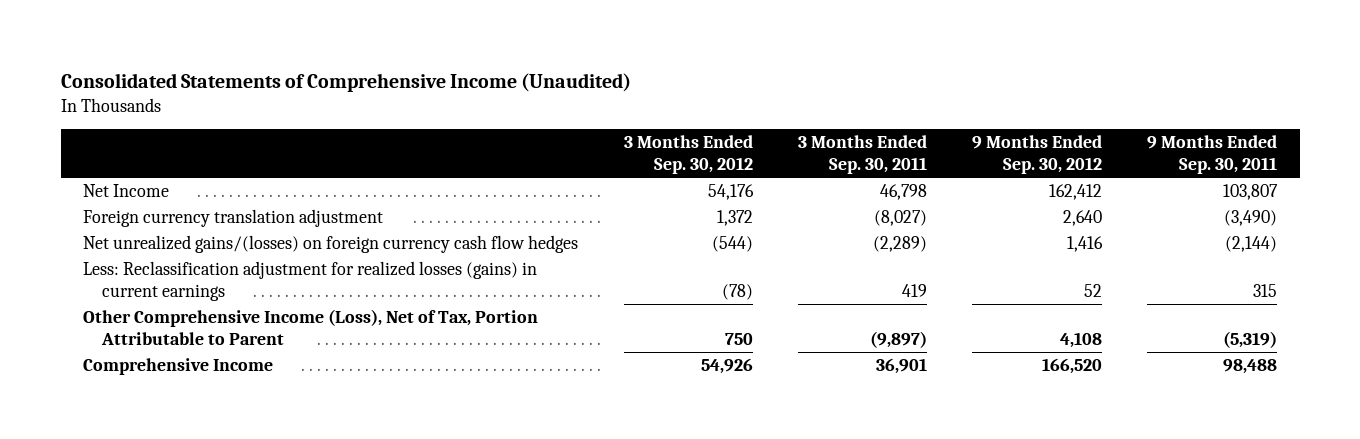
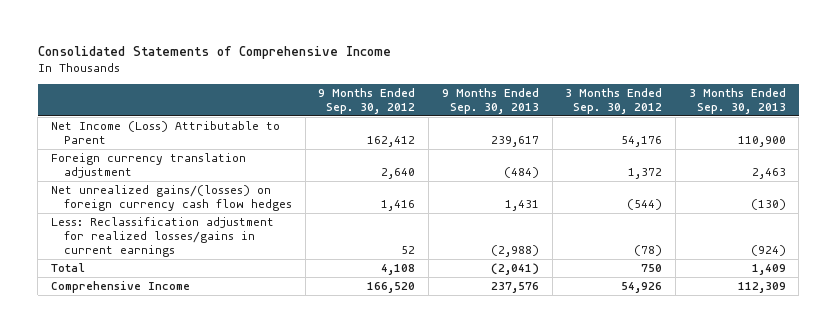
- Consolidated Statements of Comprehensive Income (Unaudited)
+ Consolidated Statements of Comprehensive Income
- | 3 Months Ended Sep. 30, 2012 | 3 Months Ended Sep. 30, 2011 | 9 Months Ended Sep. 30, 2012 | 9 Months Ended Sep. 30, 2011
+ | 9 Months Ended Sep. 30, 2012 | 9 Months Ended Sep. 30, 2013 | 3 Months Ended Sep. 30, 2012 | 3 Months Ended Sep. 30, 2013
- Net Income | 54,176 | 46,798 | 162,412 | 103,807
+ Net Income (Loss) Attributable to Parent | 162,412 | 239,617 | 54,176 | 110,900
- Less: Reclassification adjustment for realized losses (gains) in current earnings | (78) | 419 | 52 | 315
- Other Comprehensive Income (Loss), Net of Tax, Portion Attributable to Parent | 750 | (9,897) | 4,108 | (5,319)
+ Less: Reclassification adjustment for realized losses/gains in current earnings | 52 | (2,988) | (78) | (924)
+ Total | 4,108 | (2,041) | 750 | 1,409

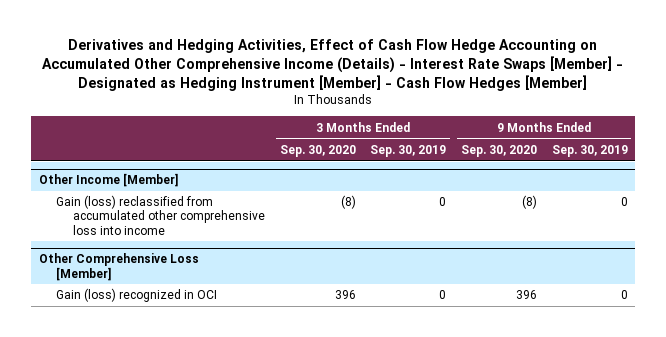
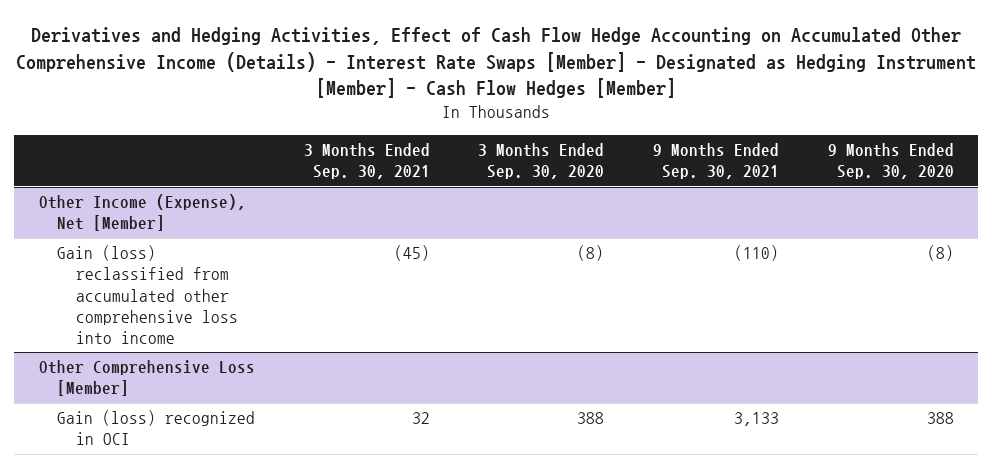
- | 3 Months Ended Sep. 30, 2020 | 3 Months Ended Sep. 30, 2019 | 9 Months Ended Sep. 30, 2020 | 9 Months Ended Sep. 30, 2019
+ | 3 Months Ended Sep. 30, 2021 | 3 Months Ended Sep. 30, 2020 | 9 Months Ended Sep. 30, 2021 | 9 Months Ended Sep. 30, 2020
- Other Income [Member]
+ Other Income (Expense), Net [Member]
@ Other Comprehensive Loss [Member]
- Gain (loss) recognized in OCI | 396 | 0 | 396 | 0
+ Gain (loss) recognized in OCI | 32 | 388 | 3,133 | 388

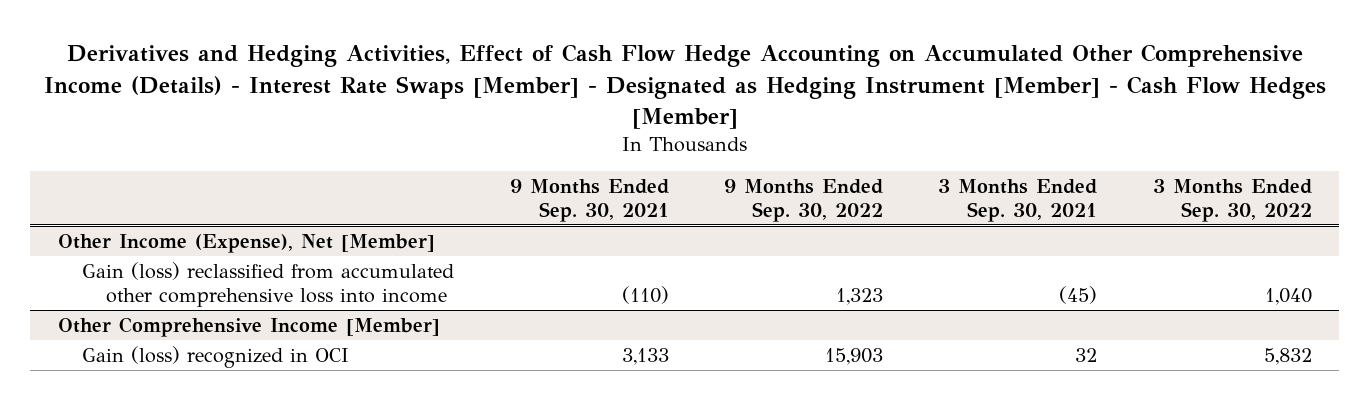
- | 3 Months Ended Sep. 30, 2021 | 3 Months Ended Sep. 30, 2020 | 9 Months Ended Sep. 30, 2021 | 9 Months Ended Sep. 30, 2020
+ | 9 Months Ended Sep. 30, 2021 | 9 Months Ended Sep. 30, 2022 | 3 Months Ended Sep. 30, 2021 | 3 Months Ended Sep. 30, 2022
- Other Comprehensive Loss [Member]
+ Other Comprehensive Income [Member]

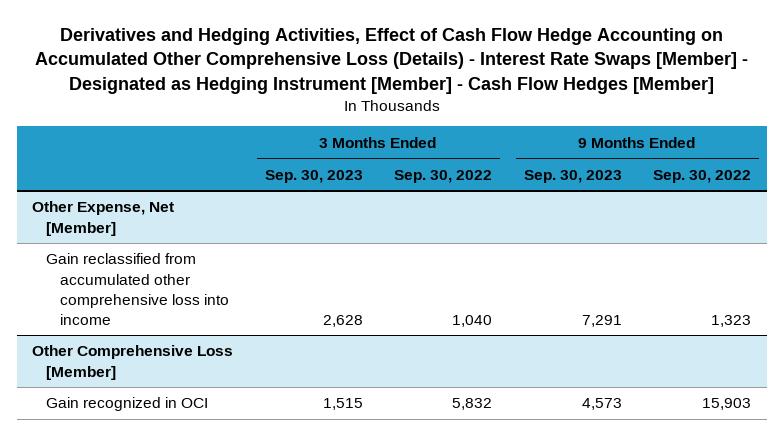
- Derivatives and Hedging Activities, Effect of Cash Flow Hedge Accounting on Accumulated Other Comprehensive Income (Details) - Interest Rate Swaps [Member] - Designated as Hedging Instrument [Member] - Cash Flow Hedges [Member]
+ Derivatives and Hedging Activities, Effect of Cash Flow Hedge Accounting on Accumulated Other Comprehensive Loss (Details) - Interest Rate Swaps [Member] - Designated as Hedging Instrument [Member] - Cash Flow Hedges [Member]
- | 9 Months Ended Sep. 30, 2021 | 9 Months Ended Sep. 30, 2022 | 3 Months Ended Sep. 30, 2021 | 3 Months Ended Sep. 30, 2022
+ | 3 Months Ended Sep. 30, 2023 | 3 Months Ended Sep. 30, 2022 | 9 Months Ended Sep. 30, 2023 | 9 Months Ended Sep. 30, 2022
- Other Income (Expense), Net [Member]
- Gain (loss) reclassified from accumulated other comprehensive loss into income | (110) | 1,323 | (45) | 1,040
- Other Comprehensive Income [Member]
- Gain (loss) recognized in OCI | 3,133 | 15,903 | 32 | 5,832
+ Other Expense, Net [Member]
+ Gain reclassified from accumulated other comprehensive loss into income | 2,628 | 1,040 | 7,291 | 1,323
+ Other Comprehensive Loss [Member]
+ Gain recognized in OCI | 1,515 | 5,832 | 4,573 | 15,903

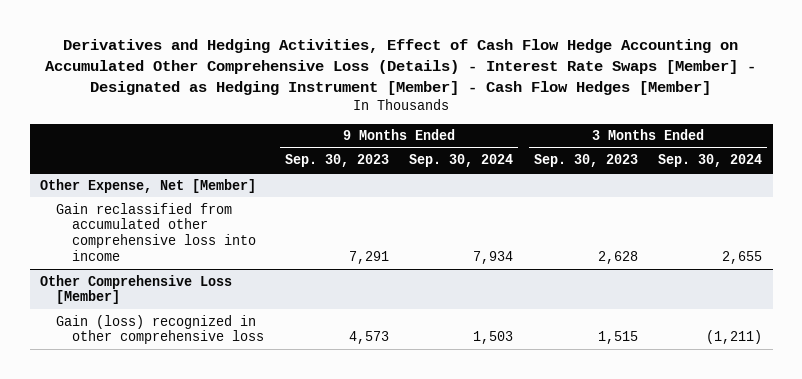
- | 3 Months Ended Sep. 30, 2023 | 3 Months Ended Sep. 30, 2022 | 9 Months Ended Sep. 30, 2023 | 9 Months Ended Sep. 30, 2022
+ | 9 Months Ended Sep. 30, 2023 | 9 Months Ended Sep. 30, 2024 | 3 Months Ended Sep. 30, 2023 | 3 Months Ended Sep. 30, 2024
@ Other Comprehensive Loss [Member]
- Gain recognized in OCI | 1,515 | 5,832 | 4,573 | 15,903
+ Gain (loss) recognized in other comprehensive loss | 4,573 | 1,503 | 1,515 | (1,211)

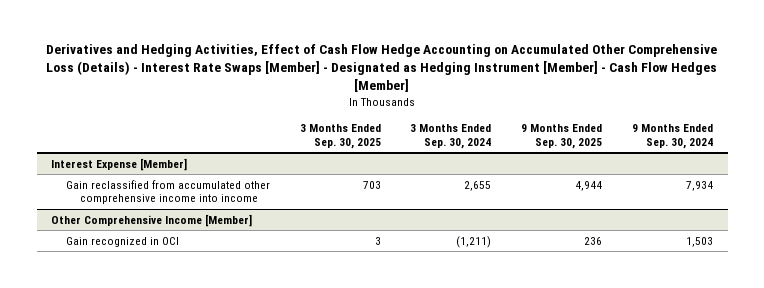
- | 9 Months Ended Sep. 30, 2023 | 9 Months Ended Sep. 30, 2024 | 3 Months Ended Sep. 30, 2023 | 3 Months Ended Sep. 30, 2024
+ | 3 Months Ended Sep. 30, 2025 | 3 Months Ended Sep. 30, 2024 | 9 Months Ended Sep. 30, 2025 | 9 Months Ended Sep. 30, 2024
- Other Expense, Net [Member]
- Gain reclassified from accumulated other comprehensive loss into income | 7,291 | 7,934 | 2,628 | 2,655
- Other Comprehensive Loss [Member]
- Gain (loss) recognized in other comprehensive loss | 4,573 | 1,503 | 1,515 | (1,211)
+ Interest Expense [Member]
+ Gain reclassified from accumulated other comprehensive income into income | 703 | 2,655 | 4,944 | 7,934
+ Other Comprehensive Income [Member]
+ Gain recognized in OCI | 3 | (1,211) | 236 | 1,503

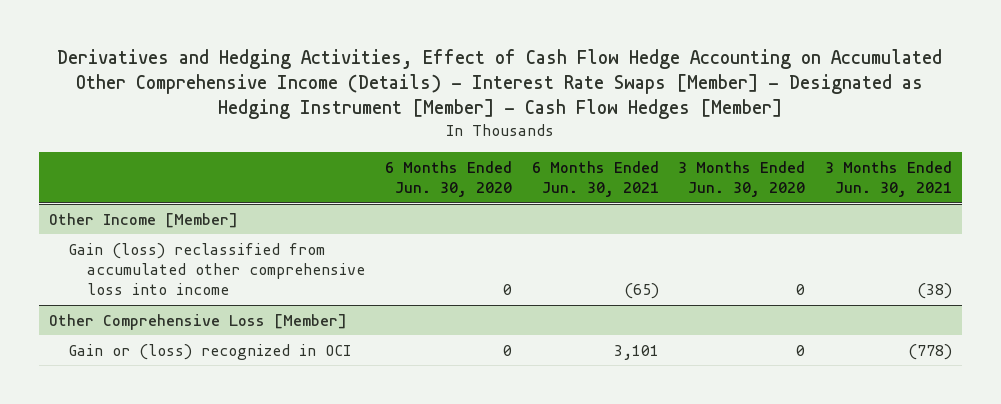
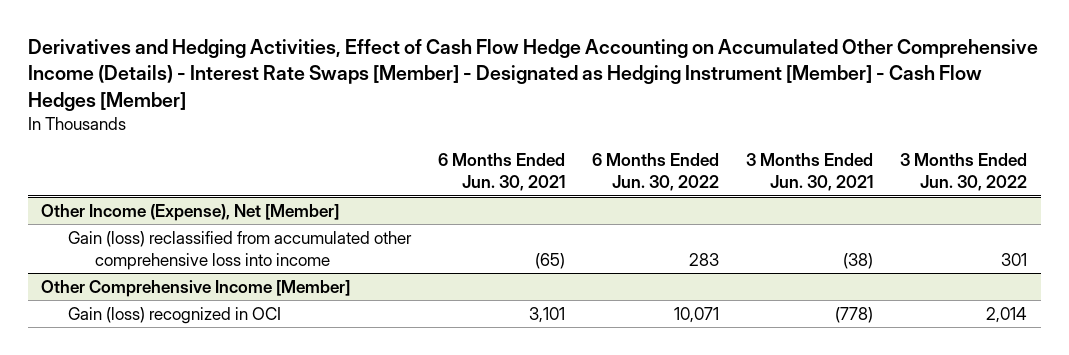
- | 6 Months Ended Jun. 30, 2020 | 6 Months Ended Jun. 30, 2021 | 3 Months Ended Jun. 30, 2020 | 3 Months Ended Jun. 30, 2021
+ | 6 Months Ended Jun. 30, 2021 | 6 Months Ended Jun. 30, 2022 | 3 Months Ended Jun. 30, 2021 | 3 Months Ended Jun. 30, 2022
- Other Income [Member]
+ Other Income (Expense), Net [Member]
- Other Comprehensive Loss [Member]
- Gain or (loss) recognized in OCI | 0 | 3,101 | 0 | (778)
+ Other Comprehensive Income [Member]
+ Gain (loss) recognized in OCI | 3,101 | 10,071 | (778) | 2,014

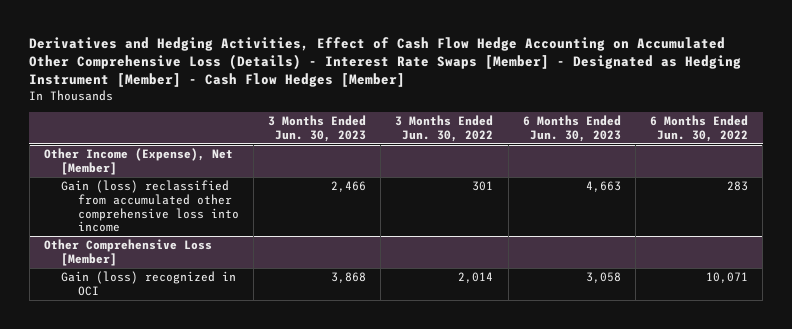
- Derivatives and Hedging Activities, Effect of Cash Flow Hedge Accounting on Accumulated Other Comprehensive Income (Details) - Interest Rate Swaps [Member] - Designated as Hedging Instrument [Member] - Cash Flow Hedges [Member]
+ Derivatives and Hedging Activities, Effect of Cash Flow Hedge Accounting on Accumulated Other Comprehensive Loss (Details) - Interest Rate Swaps [Member] - Designated as Hedging Instrument [Member] - Cash Flow Hedges [Member]
- | 6 Months Ended Jun. 30, 2021 | 6 Months Ended Jun. 30, 2022 | 3 Months Ended Jun. 30, 2021 | 3 Months Ended Jun. 30, 2022
+ | 3 Months Ended Jun. 30, 2023 | 3 Months Ended Jun. 30, 2022 | 6 Months Ended Jun. 30, 2023 | 6 Months Ended Jun. 30, 2022
- Other Comprehensive Income [Member]
+ Other Comprehensive Loss [Member]

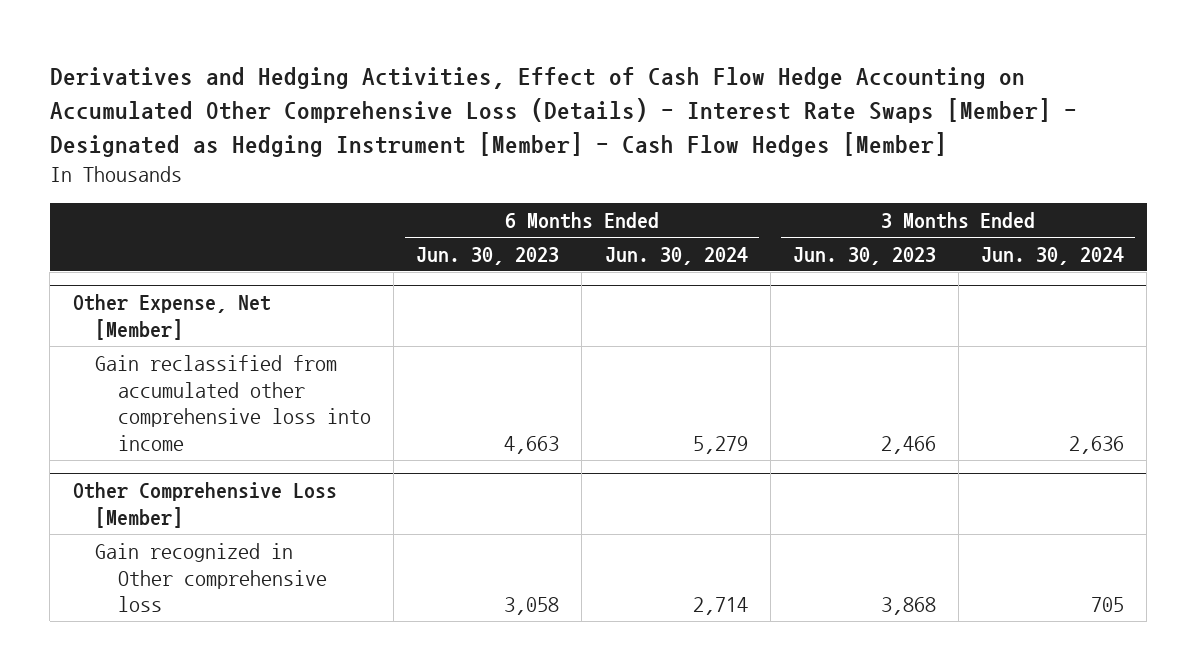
- | 3 Months Ended Jun. 30, 2023 | 3 Months Ended Jun. 30, 2022 | 6 Months Ended Jun. 30, 2023 | 6 Months Ended Jun. 30, 2022
+ | 6 Months Ended Jun. 30, 2023 | 6 Months Ended Jun. 30, 2024 | 3 Months Ended Jun. 30, 2023 | 3 Months Ended Jun. 30, 2024
- Other Income (Expense), Net [Member]
- Gain (loss) reclassified from accumulated other comprehensive loss into income | 2,466 | 301 | 4,663 | 283
+ Other Expense, Net [Member]
+ Gain reclassified from accumulated other comprehensive loss into income | 4,663 | 5,279 | 2,466 | 2,636
@ Other Comprehensive Loss [Member]
- Gain (loss) recognized in OCI | 3,868 | 2,014 | 3,058 | 10,071
+ Gain recognized in Other comprehensive loss | 3,058 | 2,714 | 3,868 | 705

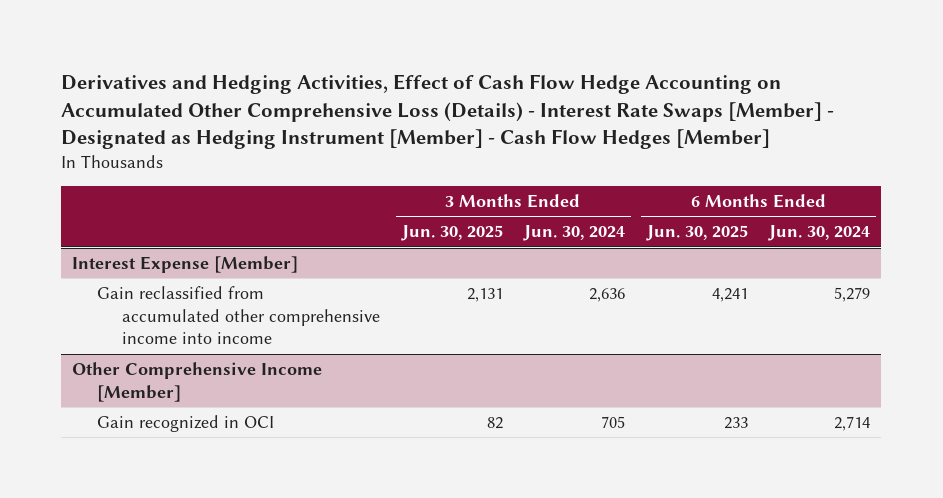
- | 6 Months Ended Jun. 30, 2023 | 6 Months Ended Jun. 30, 2024 | 3 Months Ended Jun. 30, 2023 | 3 Months Ended Jun. 30, 2024
+ | 3 Months Ended Jun. 30, 2025 | 3 Months Ended Jun. 30, 2024 | 6 Months Ended Jun. 30, 2025 | 6 Months Ended Jun. 30, 2024
- Other Expense, Net [Member]
- Gain reclassified from accumulated other comprehensive loss into income | 4,663 | 5,279 | 2,466 | 2,636
- Other Comprehensive Loss [Member]
- Gain recognized in Other comprehensive loss | 3,058 | 2,714 | 3,868 | 705
+ Interest Expense [Member]
+ Gain reclassified from accumulated other comprehensive income into income | 2,131 | 2,636 | 4,241 | 5,279
+ Other Comprehensive Income [Member]
+ Gain recognized in OCI | 82 | 705 | 233 | 2,714

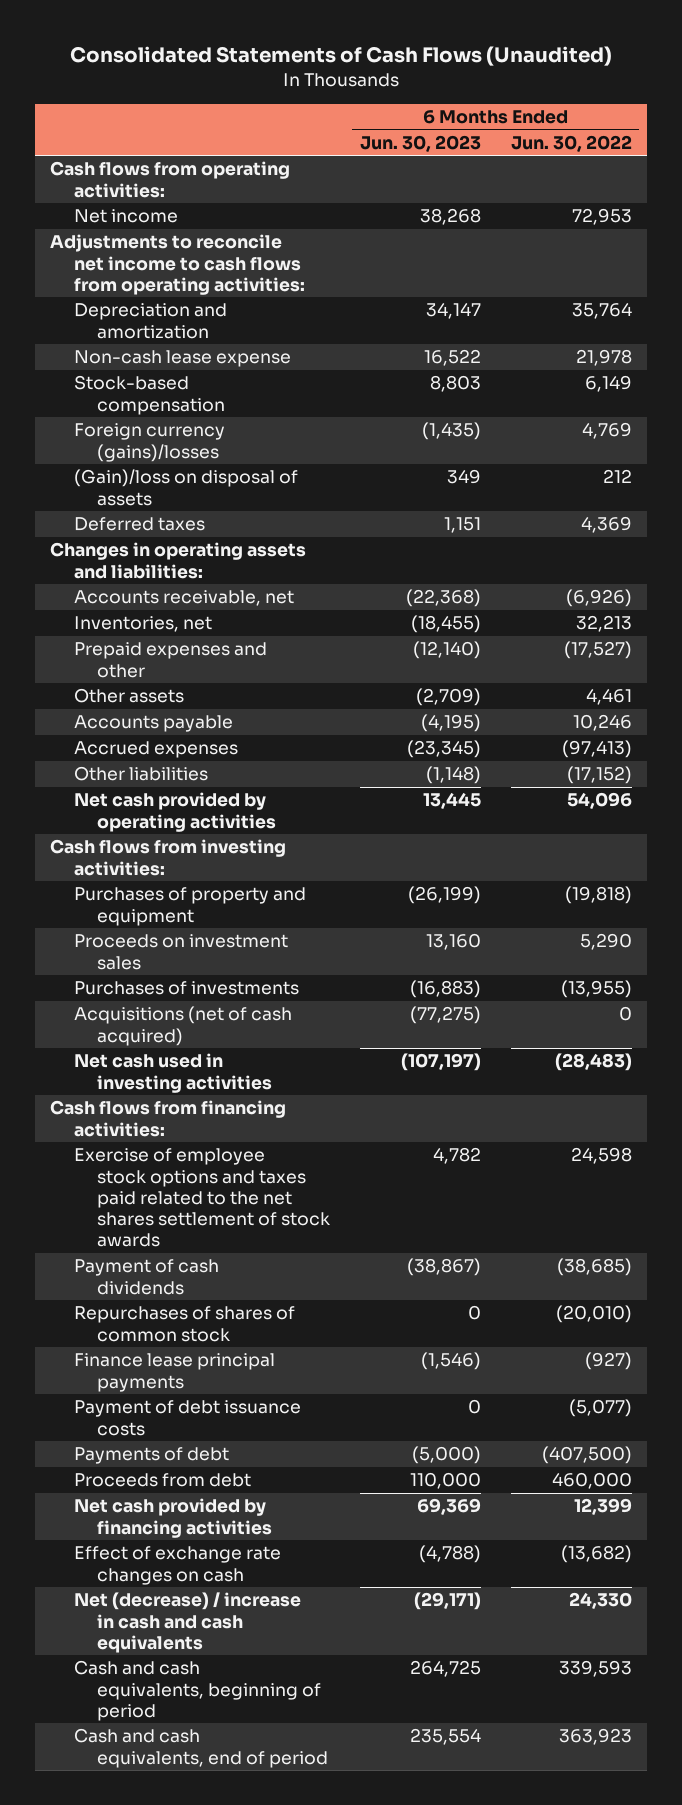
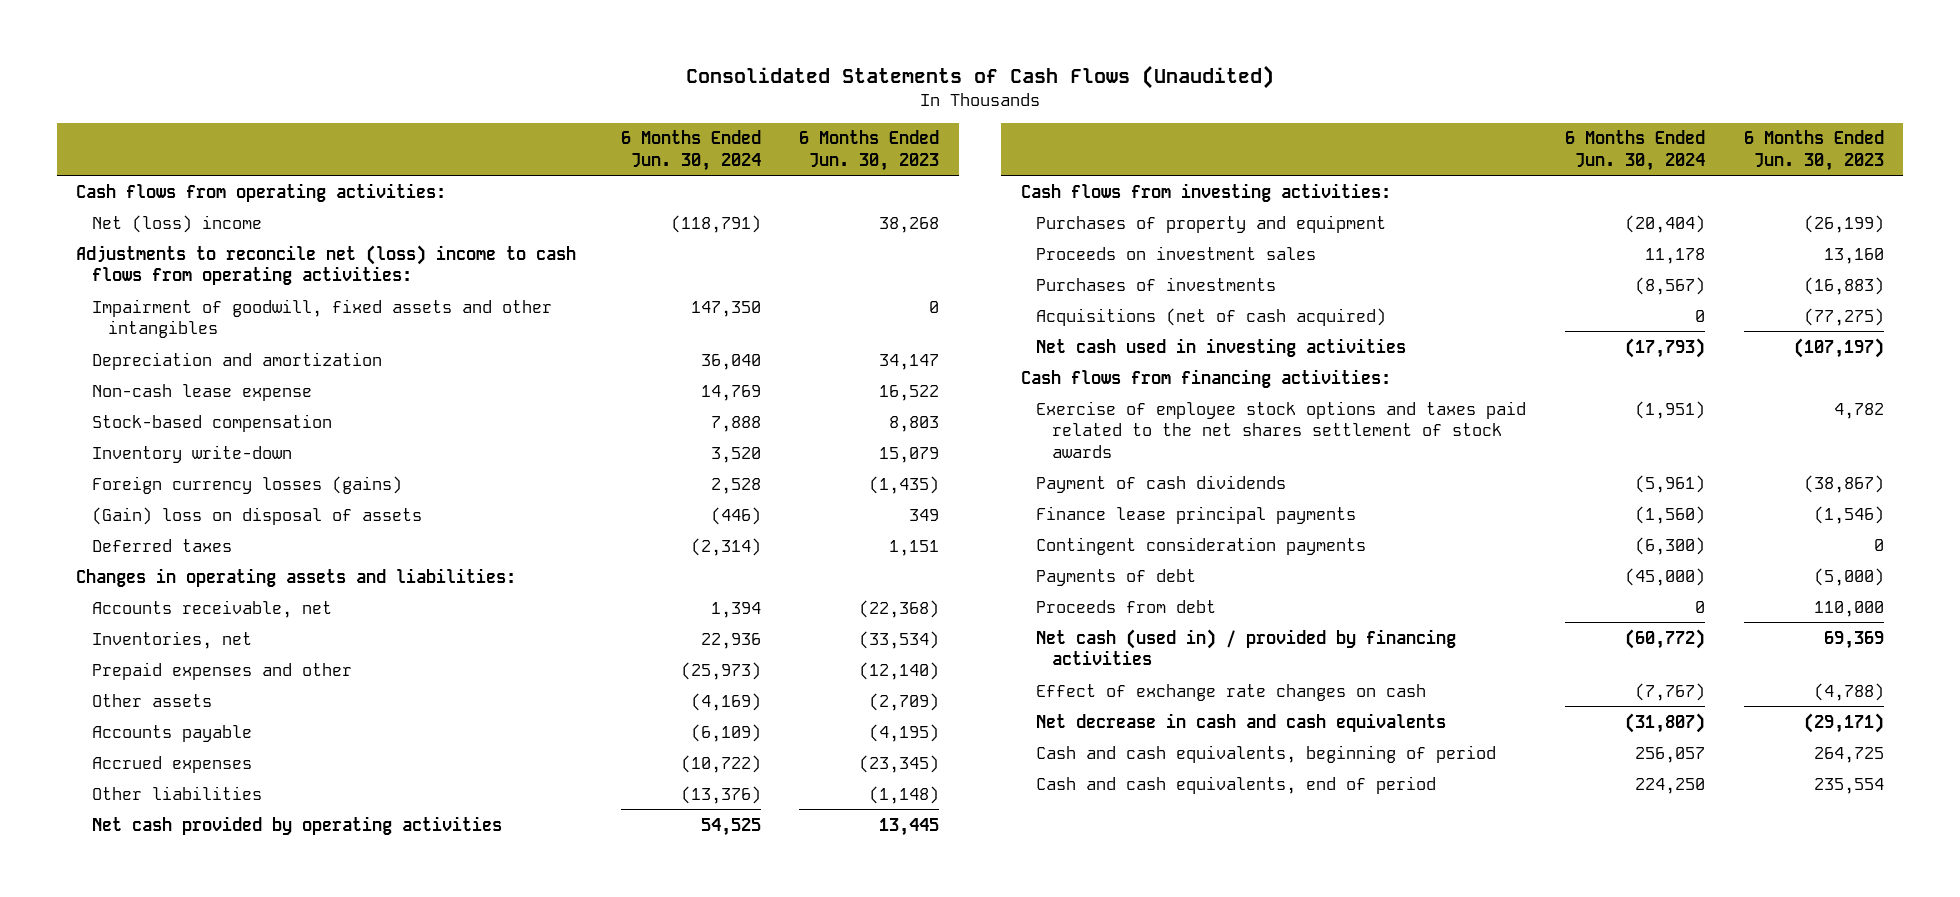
- | 6 Months Ended Jun. 30, 2023 | 6 Months Ended Jun. 30, 2022
+ | 6 Months Ended Jun. 30, 2024 | 6 Months Ended Jun. 30, 2023
- Net income | 38,268 | 72,953
- Adjustments to reconcile net income to cash flows from operating activities:
+ Net (loss) income | (118,791) | 38,268
+ Adjustments to reconcile net (loss) income to cash flows from operating activities:
+ Impairment of goodwill, fixed assets and other intangibles | 147,350 | 0
- Foreign currency (gains)/losses | (1,435) | 4,769
- (Gain)/loss on disposal of assets | 349 | 212
+ Inventory write-down | 3,520 | 15,079
+ Foreign currency losses (gains) | 2,528 | (1,435)
+ (Gain) loss on disposal of assets | (446) | 349
- Inventories, net | (18,455) | 32,213
+ Inventories, net | 22,936 | (33,534)
- Repurchases of shares of common stock | 0 | (20,010)
- Payment of debt issuance costs | 0 | (5,077)
+ Contingent consideration payments | (6,300) | 0
- Net cash provided by financing activities | 69,369 | 12,399
+ Net cash (used in) / provided by financing activities | (60,772) | 69,369
- Net (decrease) / increase in cash and cash equivalents | (29,171) | 24,330
+ Net decrease in cash and cash equivalents | (31,807) | (29,171)

